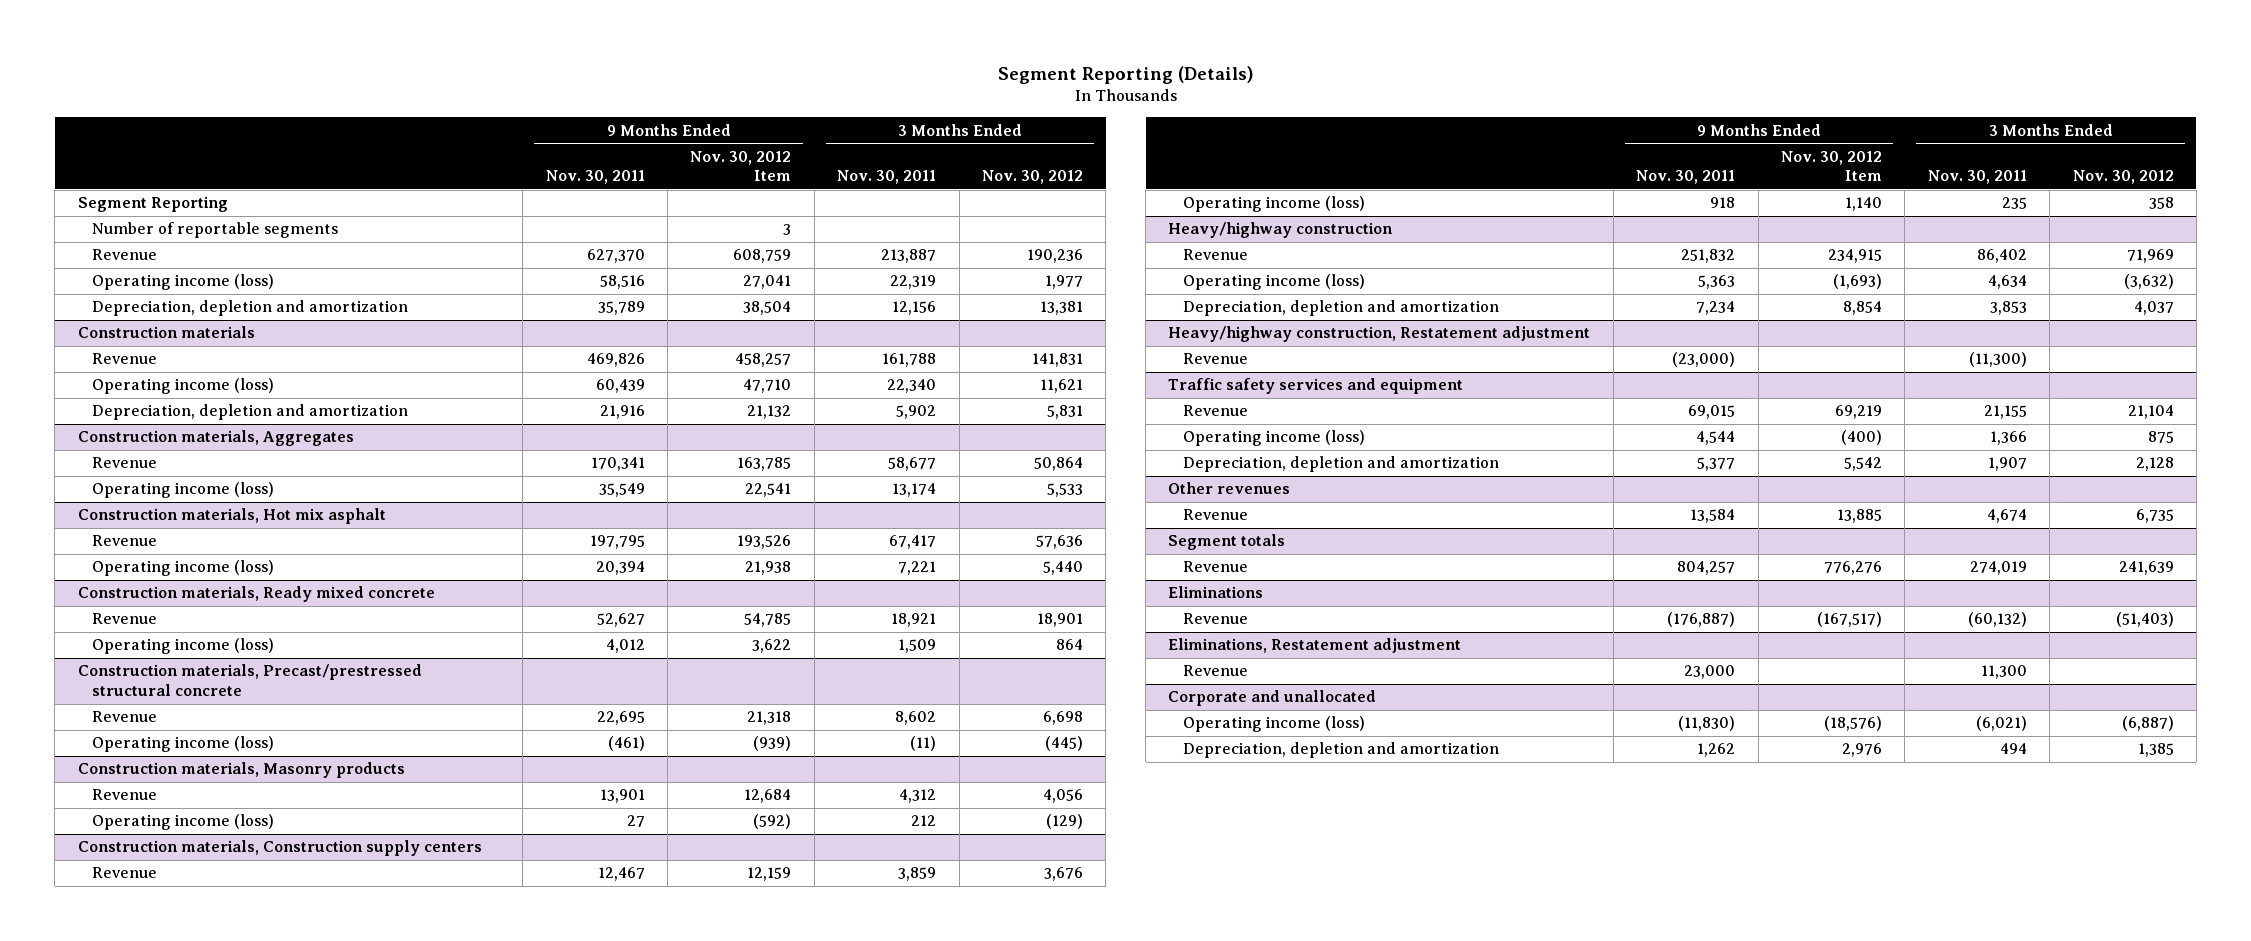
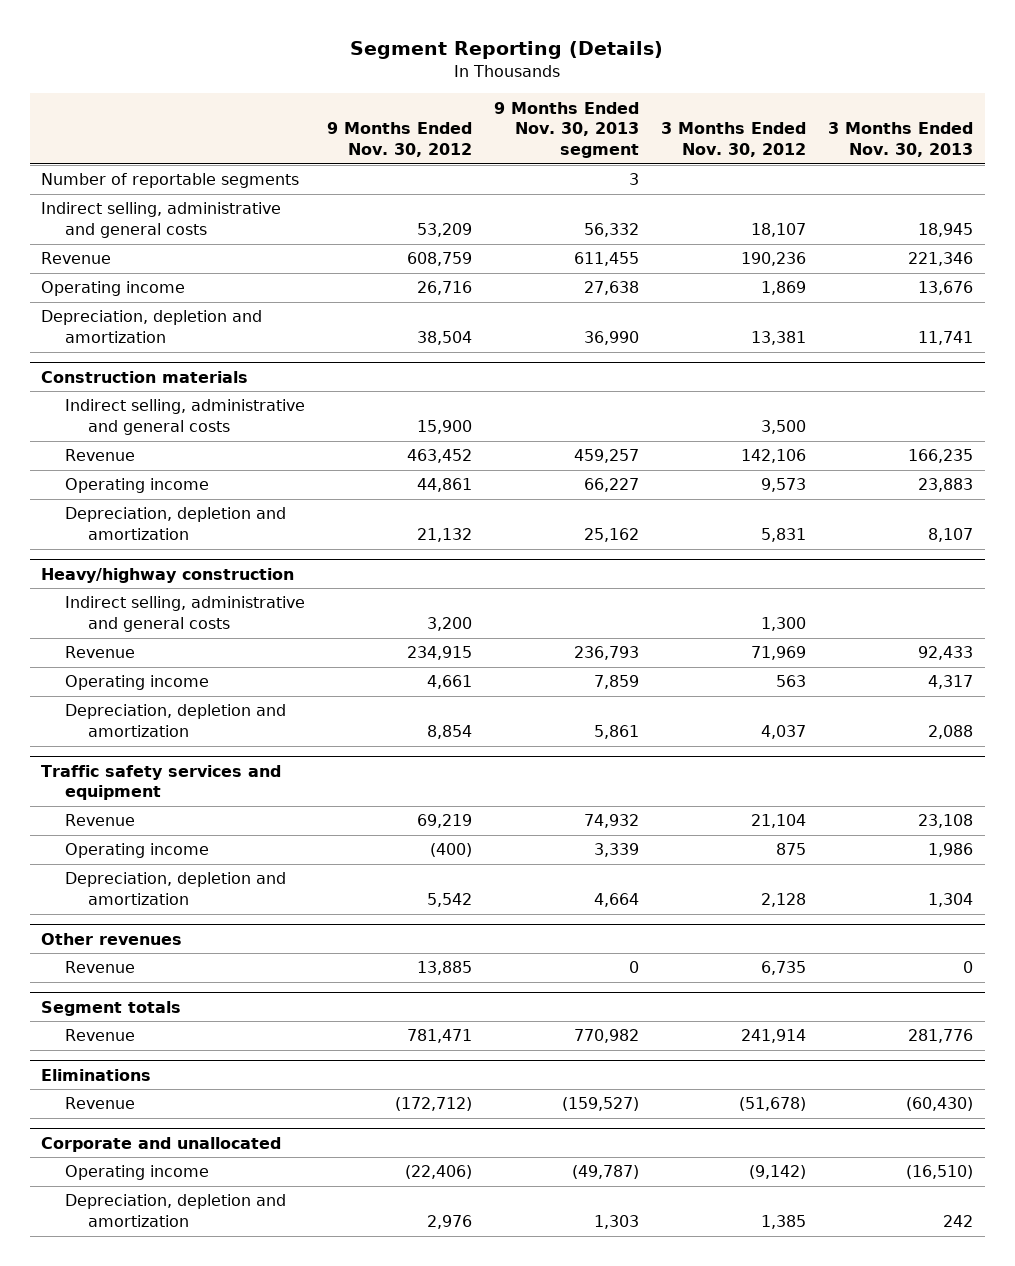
- | 9 Months Ended Nov. 30, 2011 | 9 Months Ended Nov. 30, 2012 Item | 3 Months Ended Nov. 30, 2011 | 3 Months Ended Nov. 30, 2012
+ | 9 Months Ended Nov. 30, 2012 | 9 Months Ended Nov. 30, 2013 segment | 3 Months Ended Nov. 30, 2012 | 3 Months Ended Nov. 30, 2013
- Segment Reporting
+ Indirect selling, administrative and general costs | 53,209 | 56,332 | 18,107 | 18,945
- Operating income (loss) | 58,516 | 27,041 | 22,319 | 1,977
+ Operating income | 26,716 | 27,638 | 1,869 | 13,676
@ Construction materials
- Revenue | 469,826 | 458,257 | 161,788 | 141,831
- Operating income (loss) | 60,439 | 47,710 | 22,340 | 11,621
+ Indirect selling, administrative and general costs | 15,900 | | 3,500 |
+ Revenue | 463,452 | 459,257 | 142,106 | 166,235
+ Operating income | 44,861 | 66,227 | 9,573 | 23,883
- Construction materials, Aggregates
- Revenue | 170,341 | 163,785 | 58,677 | 50,864
- Operating income (loss) | 35,549 | 22,541 | 13,174 | 5,533
- Construction materials, Hot mix asphalt
- Revenue | 197,795 | 193,526 | 67,417 | 57,636
- Operating income (loss) | 20,394 | 21,938 | 7,221 | 5,440
- Construction materials, Ready mixed concrete
- Revenue | 52,627 | 54,785 | 18,921 | 18,901
- Operating income (loss) | 4,012 | 3,622 | 1,509 | 864
- Construction materials, Precast/prestressed structural concrete
- Revenue | 22,695 | 21,318 | 8,602 | 6,698
- Operating income (loss) | (461) | (939) | (11) | (445)
- Construction materials, Masonry products
- Revenue | 13,901 | 12,684 | 4,312 | 4,056
- Operating income (loss) | 27 | (592) | 212 | (129)
- Construction materials, Construction supply centers
- Revenue | 12,467 | 12,159 | 3,859 | 3,676
- Operating income (loss) | 918 | 1,140 | 235 | 358
@ Heavy/highway construction
+ Indirect selling, administrative and general costs | 3,200 | | 1,300 |
- Operating income (loss) | 5,363 | (1,693) | 4,634 | (3,632)
+ Operating income | 4,661 | 7,859 | 563 | 4,317
- Heavy/highway construction, Restatement adjustment
- Revenue | (23,000) | | (11,300) |
@ Traffic safety services and equipment
- Operating income (loss) | 4,544 | (400) | 1,366 | 875
+ Operating income | (400) | 3,339 | 875 | 1,986
@ Segment totals
- Revenue | 804,257 | 776,276 | 274,019 | 241,639
+ Revenue | 781,471 | 770,982 | 241,914 | 281,776
@ Eliminations
- Revenue | (176,887) | (167,517) | (60,132) | (51,403)
- Eliminations, Restatement adjustment
- Revenue | 23,000 | | 11,300 |
@ Eliminations
+ Revenue | (172,712) | (159,527) | (51,678) | (60,430)
@ Corporate and unallocated
- Operating income (loss) | (11,830) | (18,576) | (6,021) | (6,887)
+ Operating income | (22,406) | (49,787) | (9,142) | (16,510)

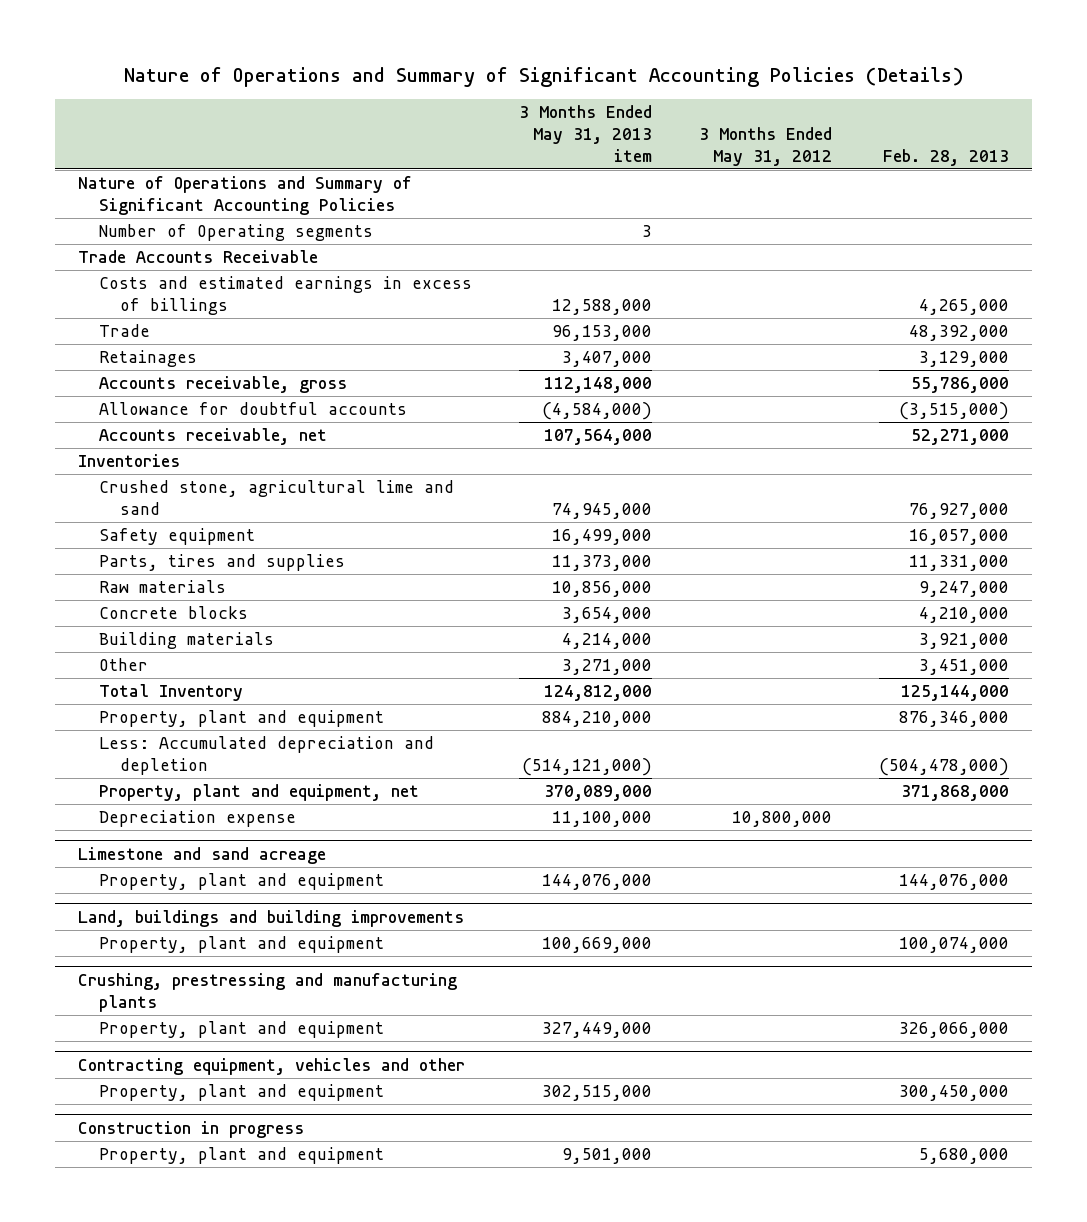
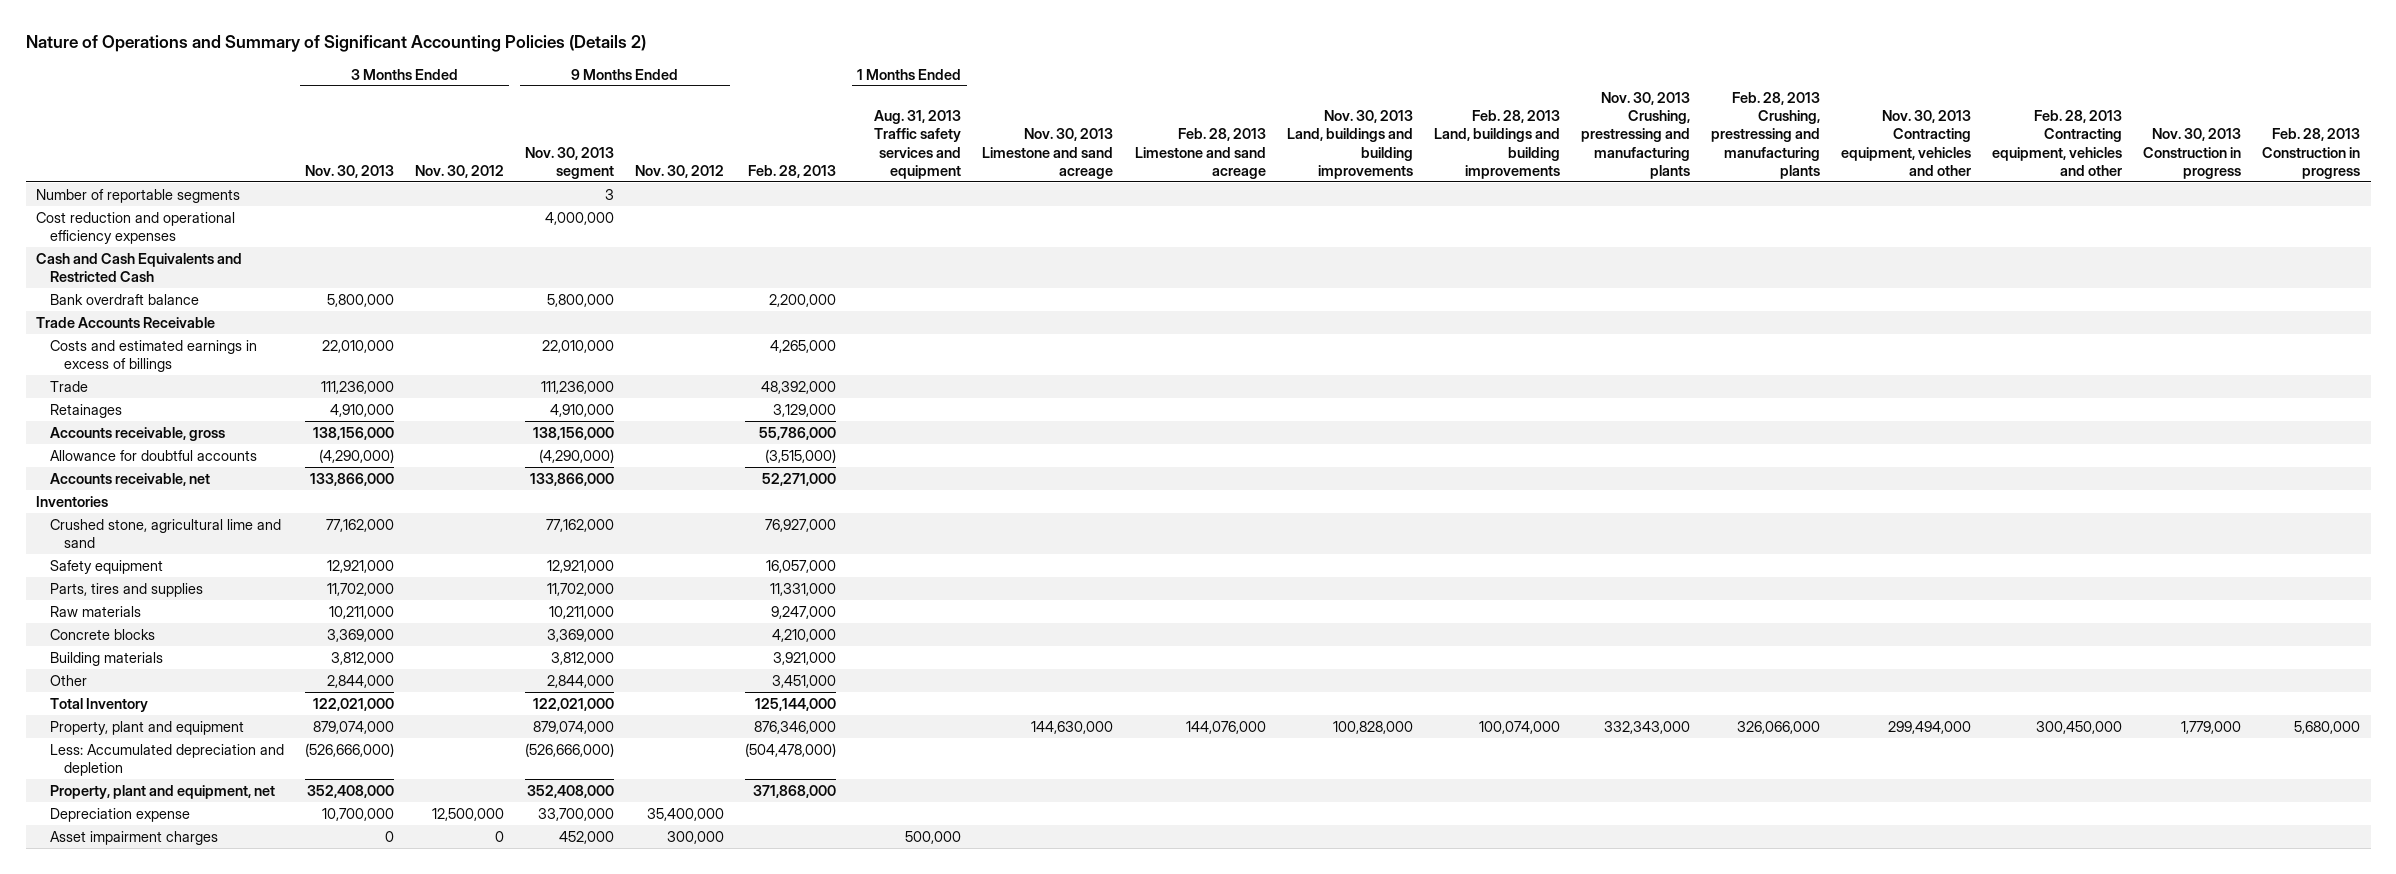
- Nature of Operations and Summary of Significant Accounting Policies (Details)
+ Nature of Operations and Summary of Significant Accounting Policies (Details 2)
- | 3 Months Ended May 31, 2013 item | 3 Months Ended May 31, 2012 | Feb. 28, 2013
+ | 3 Months Ended Nov. 30, 2013 | 3 Months Ended Nov. 30, 2012 | 9 Months Ended Nov. 30, 2013 segment | 9 Months Ended Nov. 30, 2012 | Feb. 28, 2013 | 1 Months Ended Aug. 31, 2013 Traffic safety services and equipment | Nov. 30, 2013 Limestone and sand acreage | Feb. 28, 2013 Limestone and sand acreage | Nov. 30, 2013 Land, buildings and building improvements | Feb. 28, 2013 Land, buildings and building improvements | Nov. 30, 2013 Crushing, prestressing and manufacturing plants | Feb. 28, 2013 Crushing, prestressing and manufacturing plants | Nov. 30, 2013 Contracting equipment, vehicles and other | Feb. 28, 2013 Contracting equipment, vehicles and other | Nov. 30, 2013 Construction in progress | Feb. 28, 2013 Construction in progress
- Nature of Operations and Summary of Significant Accounting Policies
- Number of Operating segments | 3 | |
+ Number of reportable segments | | | 3 | | | | | | | | | | | | |
+ Cost reduction and operational efficiency expenses | | | 4,000,000 | | | | | | | | | | | | |
+ Cash and Cash Equivalents and Restricted Cash
+ Bank overdraft balance | 5,800,000 | | 5,800,000 | | 2,200,000 | | | | | | | | | | |
- Limestone and sand acreage
- Property, plant and equipment | 144,076,000 | | 144,076,000
- Land, buildings and building improvements
- Property, plant and equipment | 100,669,000 | | 100,074,000
- Crushing, prestressing and manufacturing plants
- Property, plant and equipment | 327,449,000 | | 326,066,000
- Contracting equipment, vehicles and other
- Property, plant and equipment | 302,515,000 | | 300,450,000
- Construction in progress
- Property, plant and equipment | 9,501,000 | | 5,680,000
+ Asset impairment charges | 0 | 0 | 452,000 | 300,000 | | 500,000 | | | | | | | | | |

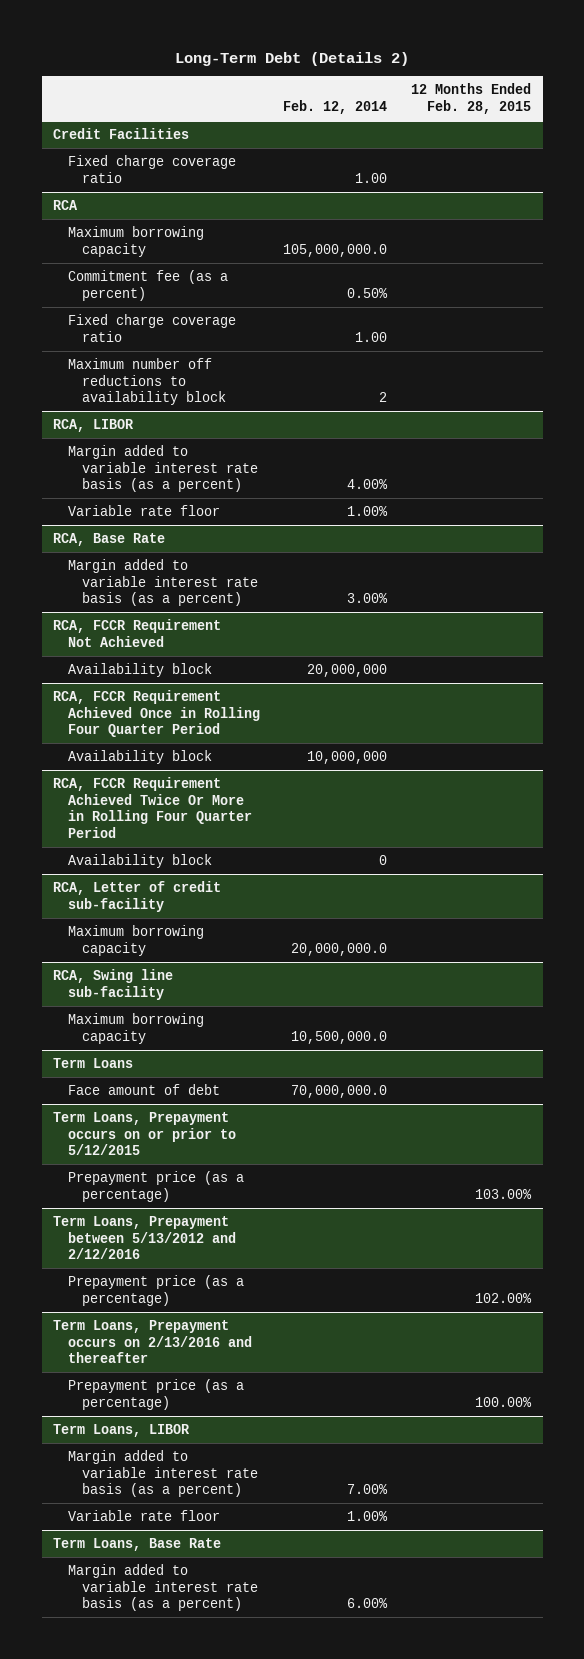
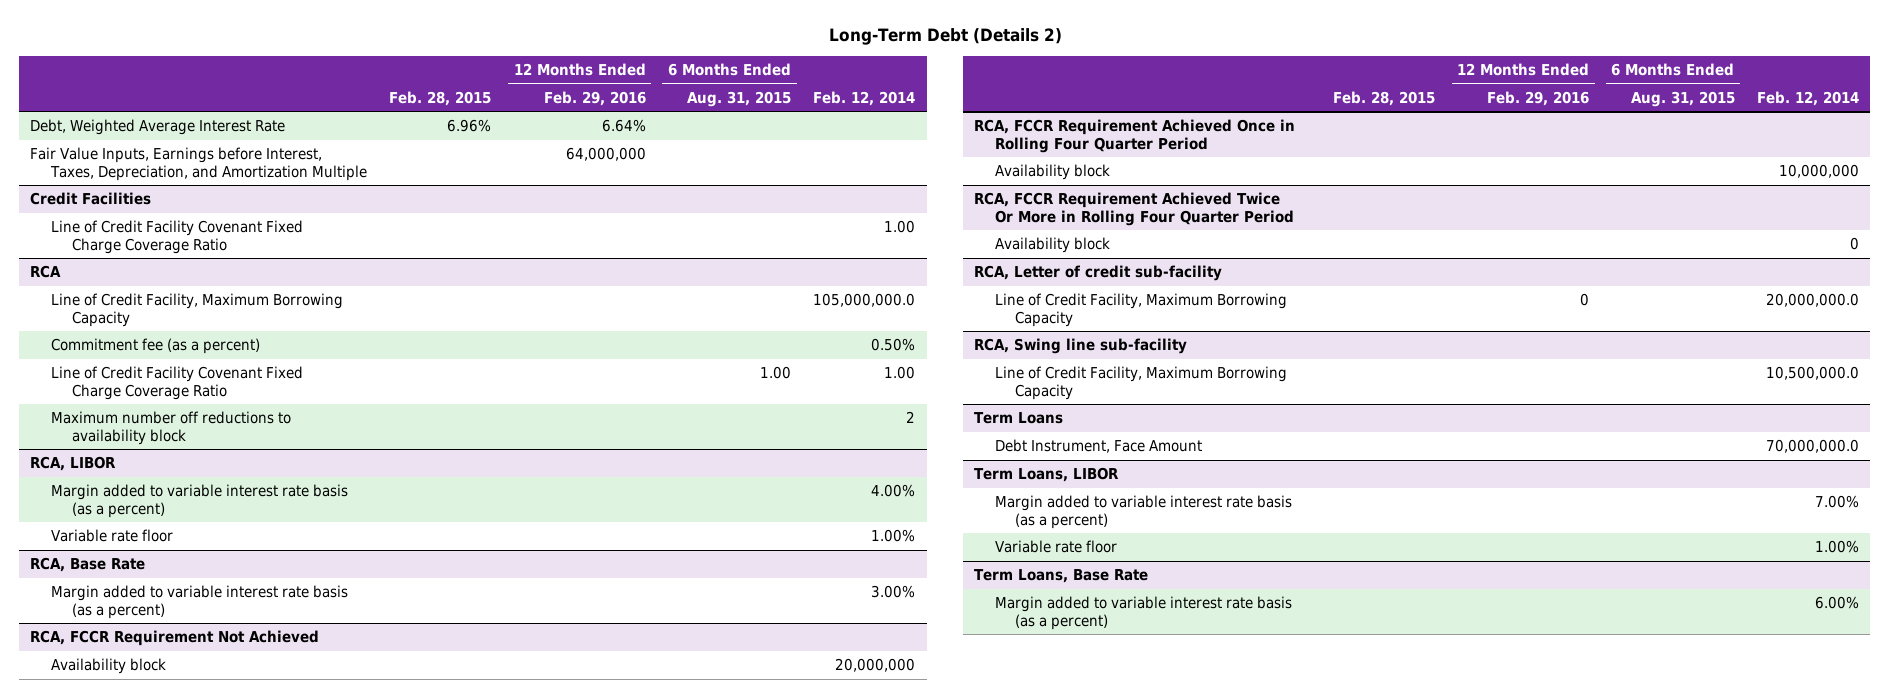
- | Feb. 12, 2014 | 12 Months Ended Feb. 28, 2015
+ | Feb. 28, 2015 | 12 Months Ended Feb. 29, 2016 | 6 Months Ended Aug. 31, 2015 | Feb. 12, 2014
+ Debt, Weighted Average Interest Rate | 6.96% | 6.64% | |
+ Fair Value Inputs, Earnings before Interest, Taxes, Depreciation, and Amortization Multiple | | 64,000,000 | |
@ Credit Facilities
- Fixed charge coverage ratio | 1.00 |
+ Line of Credit Facility Covenant Fixed Charge Coverage Ratio | | | | 1.00
@ RCA
- Maximum borrowing capacity | 105,000,000.0 |
+ Line of Credit Facility, Maximum Borrowing Capacity | | | | 105,000,000.0
- Fixed charge coverage ratio | 1.00 |
+ Line of Credit Facility Covenant Fixed Charge Coverage Ratio | | | 1.00 | 1.00
@ RCA, Letter of credit sub-facility
- Maximum borrowing capacity | 20,000,000.0 |
+ Line of Credit Facility, Maximum Borrowing Capacity | | 0 | | 20,000,000.0
@ RCA, Swing line sub-facility
- Maximum borrowing capacity | 10,500,000.0 |
+ Line of Credit Facility, Maximum Borrowing Capacity | | | | 10,500,000.0
@ Term Loans
- Face amount of debt | 70,000,000.0 |
- Term Loans, Prepayment occurs on or prior to 5/12/2015
- Prepayment price (as a percentage) | | 103.00%
- Term Loans, Prepayment between 5/13/2012 and 2/12/2016
- Prepayment price (as a percentage) | | 102.00%
- Term Loans, Prepayment occurs on 2/13/2016 and thereafter
- Prepayment price (as a percentage) | | 100.00%
@ Term Loans
+ Debt Instrument, Face Amount | | | | 70,000,000.0

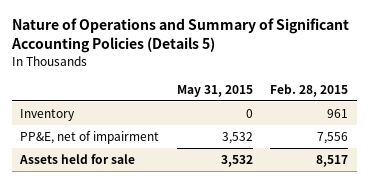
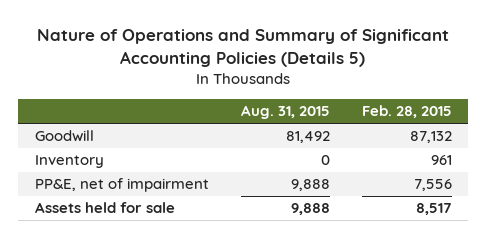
- | May 31, 2015 | Feb. 28, 2015
+ | Aug. 31, 2015 | Feb. 28, 2015
+ Goodwill | 81,492 | 87,132

